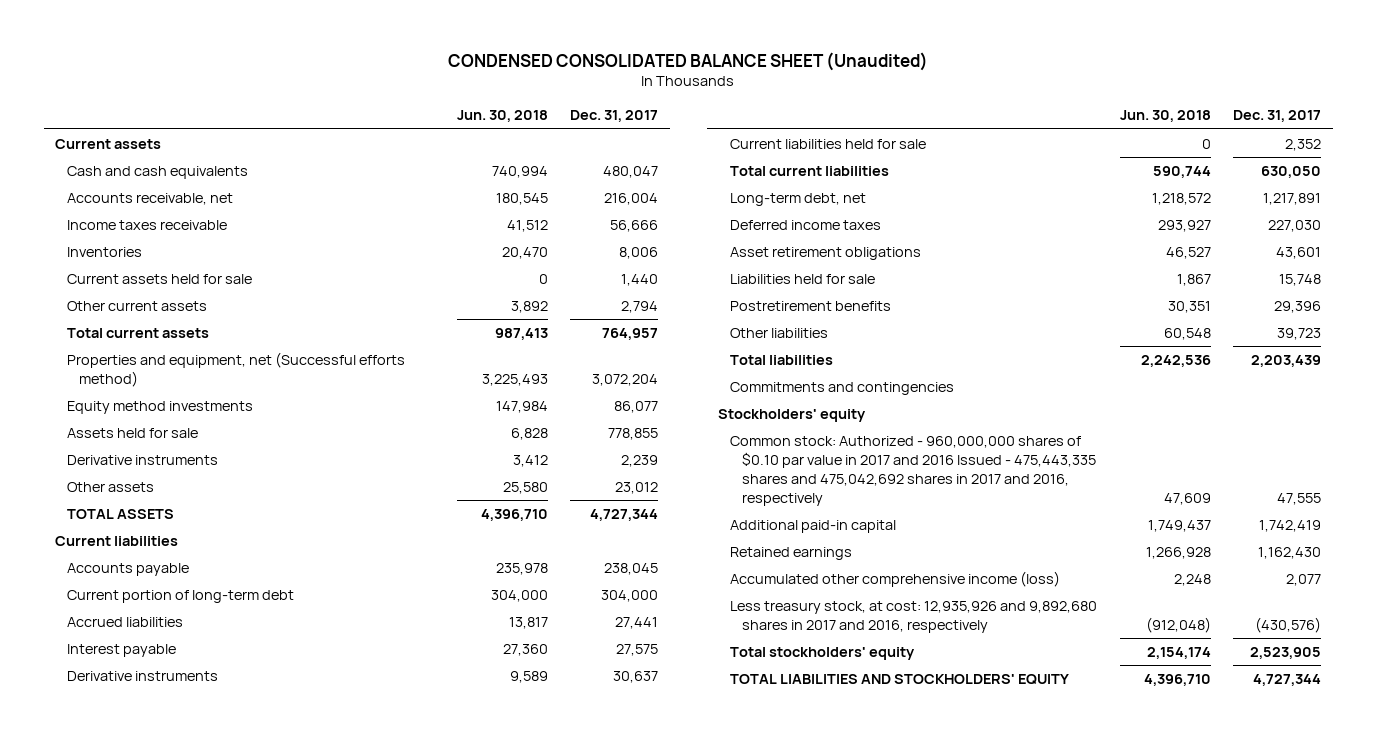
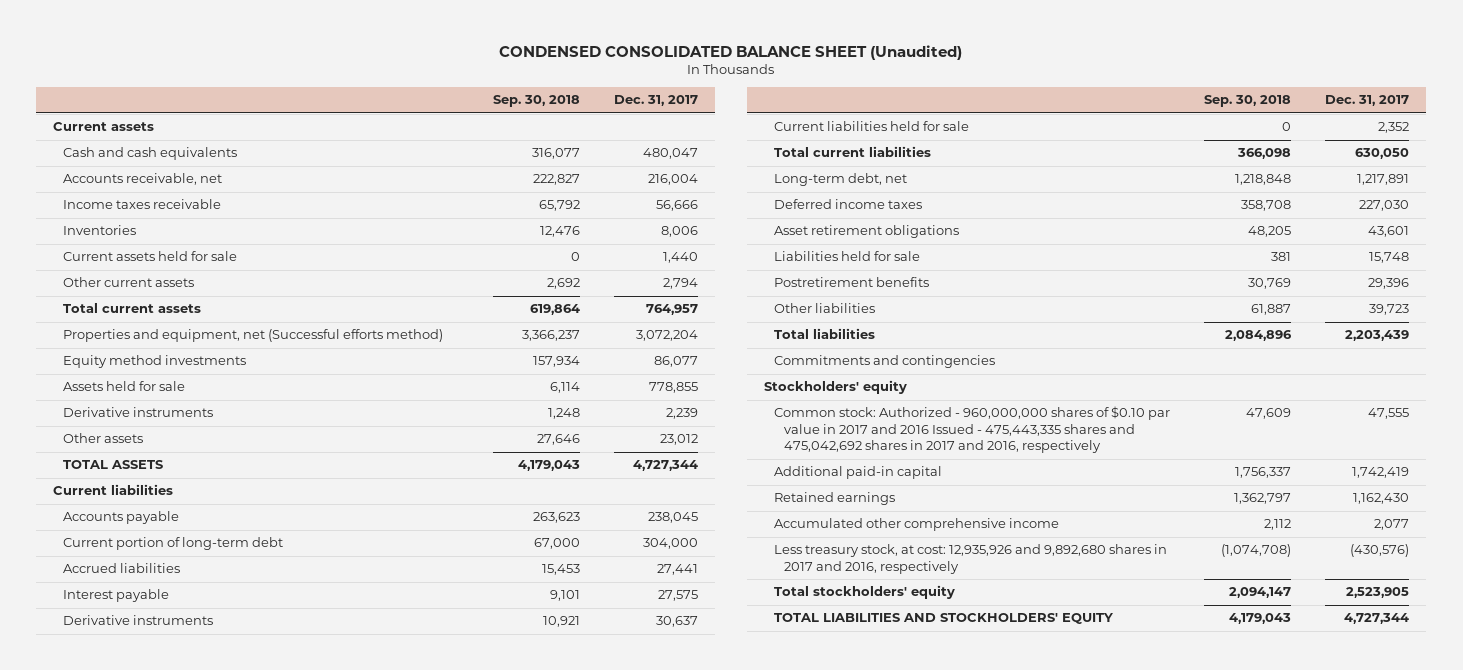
- | Jun. 30, 2018 | Dec. 31, 2017
+ | Sep. 30, 2018 | Dec. 31, 2017
- Accumulated other comprehensive income (loss) | 2,248 | 2,077
+ Accumulated other comprehensive income | 2,112 | 2,077

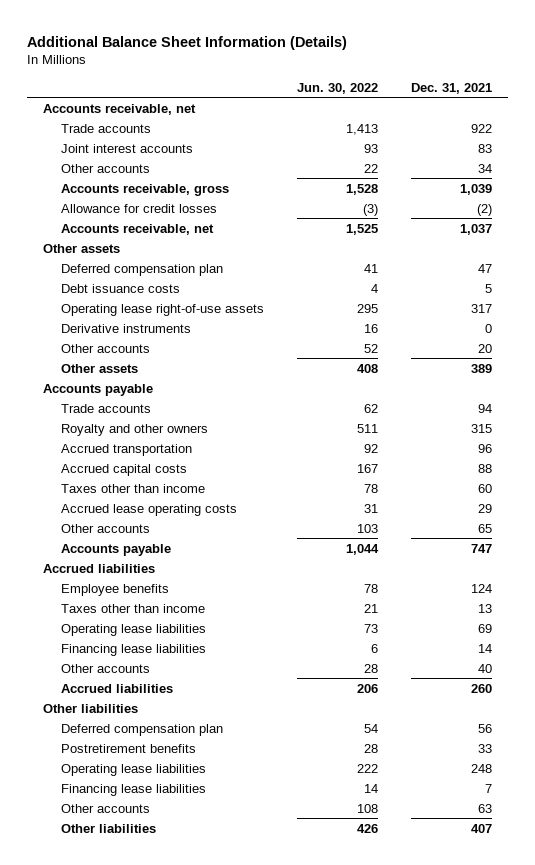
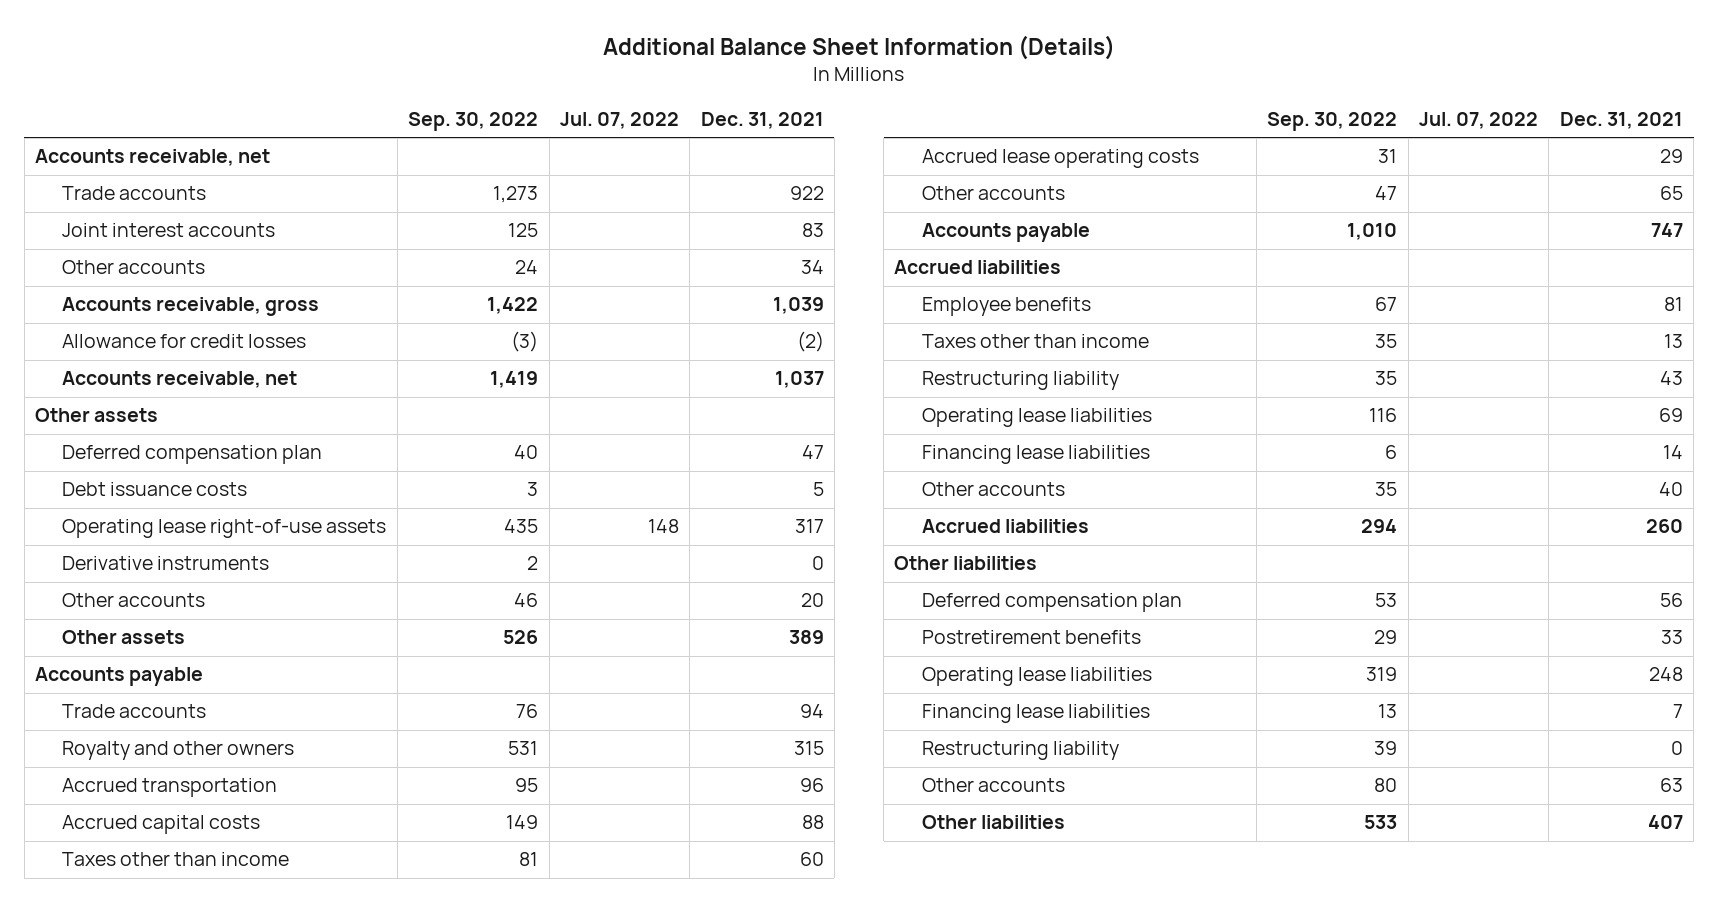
- | Jun. 30, 2022 | Dec. 31, 2021
+ | Sep. 30, 2022 | Jul. 07, 2022 | Dec. 31, 2021
- Employee benefits | 78 | 124
+ Employee benefits | 67 | | 81
+ Restructuring liability | 35 | | 43
+ Restructuring liability | 39 | | 0

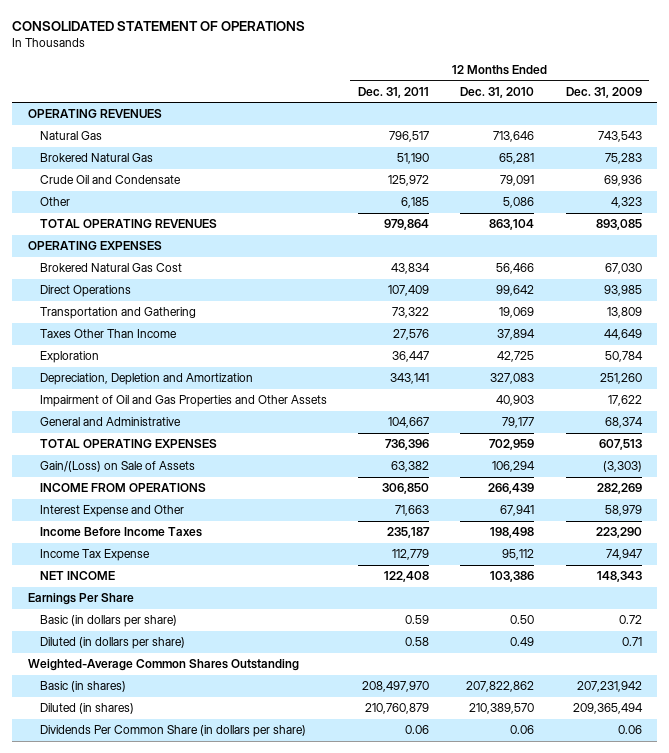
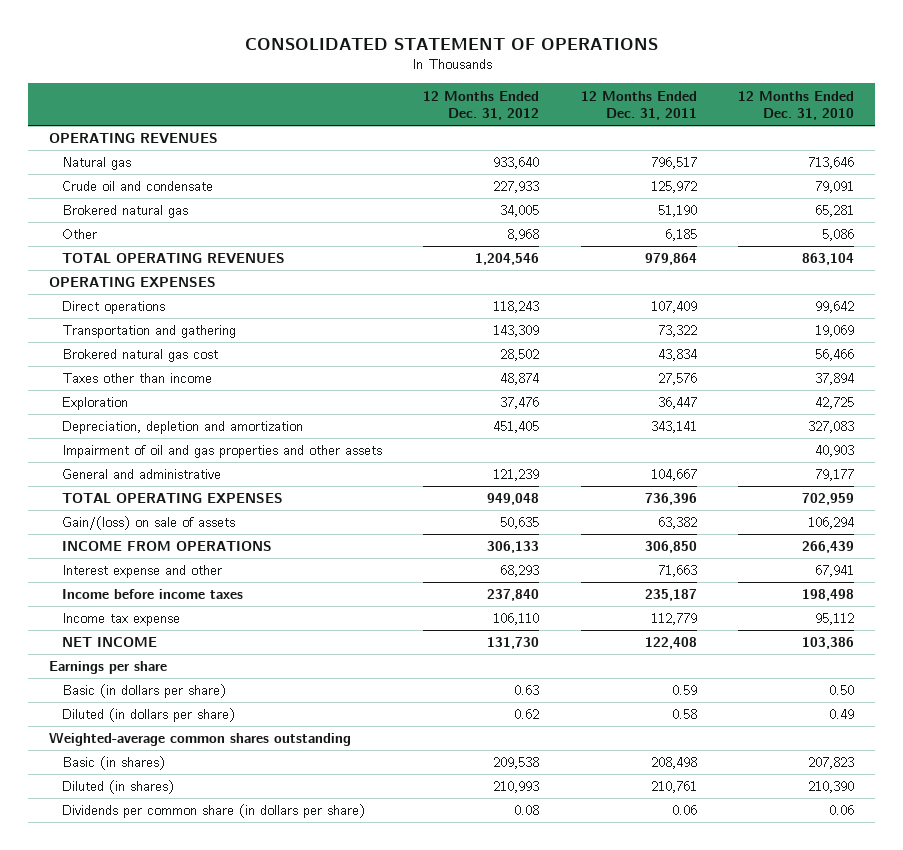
- | 12 Months Ended Dec. 31, 2011 | 12 Months Ended Dec. 31, 2010 | 12 Months Ended Dec. 31, 2009
+ | 12 Months Ended Dec. 31, 2012 | 12 Months Ended Dec. 31, 2011 | 12 Months Ended Dec. 31, 2010
- Natural Gas | 796,517 | 713,646 | 743,543
- Brokered Natural Gas | 51,190 | 65,281 | 75,283
- Crude Oil and Condensate | 125,972 | 79,091 | 69,936
+ Natural gas | 933,640 | 796,517 | 713,646
+ Crude oil and condensate | 227,933 | 125,972 | 79,091
+ Brokered natural gas | 34,005 | 51,190 | 65,281
- Brokered Natural Gas Cost | 43,834 | 56,466 | 67,030
- Direct Operations | 107,409 | 99,642 | 93,985
- Transportation and Gathering | 73,322 | 19,069 | 13,809
- Taxes Other Than Income | 27,576 | 37,894 | 44,649
+ Direct operations | 118,243 | 107,409 | 99,642
+ Transportation and gathering | 143,309 | 73,322 | 19,069
+ Brokered natural gas cost | 28,502 | 43,834 | 56,466
+ Taxes other than income | 48,874 | 27,576 | 37,894
- Depreciation, Depletion and Amortization | 343,141 | 327,083 | 251,260
- Impairment of Oil and Gas Properties and Other Assets | | 40,903 | 17,622
- General and Administrative | 104,667 | 79,177 | 68,374
+ Depreciation, depletion and amortization | 451,405 | 343,141 | 327,083
+ Impairment of oil and gas properties and other assets | | | 40,903
+ General and administrative | 121,239 | 104,667 | 79,177
- Gain/(Loss) on Sale of Assets | 63,382 | 106,294 | (3,303)
+ Gain/(loss) on sale of assets | 50,635 | 63,382 | 106,294
- Interest Expense and Other | 71,663 | 67,941 | 58,979
- Income Before Income Taxes | 235,187 | 198,498 | 223,290
- Income Tax Expense | 112,779 | 95,112 | 74,947
+ Interest expense and other | 68,293 | 71,663 | 67,941
+ Income before income taxes | 237,840 | 235,187 | 198,498
+ Income tax expense | 106,110 | 112,779 | 95,112
- Earnings Per Share
+ Earnings per share
- Weighted-Average Common Shares Outstanding
- Basic (in shares) | 208,497,970 | 207,822,862 | 207,231,942
- Diluted (in shares) | 210,760,879 | 210,389,570 | 209,365,494
- Dividends Per Common Share (in dollars per share) | 0.06 | 0.06 | 0.06
+ Weighted-average common shares outstanding
+ Basic (in shares) | 209,538 | 208,498 | 207,823
+ Diluted (in shares) | 210,993 | 210,761 | 210,390
+ Dividends per common share (in dollars per share) | 0.08 | 0.06 | 0.06

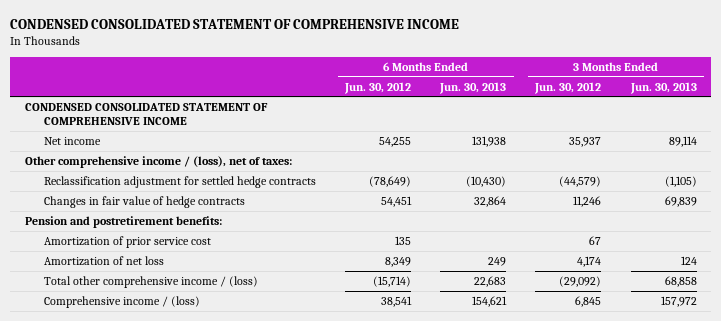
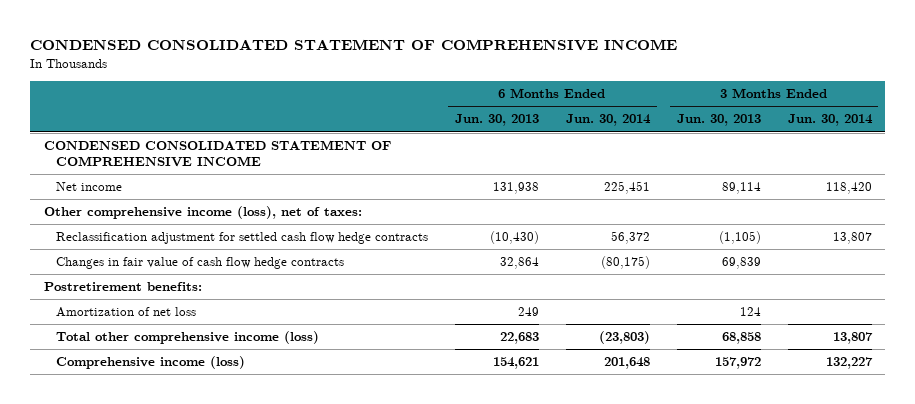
- | 6 Months Ended Jun. 30, 2012 | 6 Months Ended Jun. 30, 2013 | 3 Months Ended Jun. 30, 2012 | 3 Months Ended Jun. 30, 2013
+ | 6 Months Ended Jun. 30, 2013 | 6 Months Ended Jun. 30, 2014 | 3 Months Ended Jun. 30, 2013 | 3 Months Ended Jun. 30, 2014
- Other comprehensive income / (loss), net of taxes:
- Reclassification adjustment for settled hedge contracts | (78,649) | (10,430) | (44,579) | (1,105)
- Changes in fair value of hedge contracts | 54,451 | 32,864 | 11,246 | 69,839
- Pension and postretirement benefits:
- Amortization of prior service cost | 135 | | 67 |
+ Other comprehensive income (loss), net of taxes:
+ Reclassification adjustment for settled cash flow hedge contracts | (10,430) | 56,372 | (1,105) | 13,807
+ Changes in fair value of cash flow hedge contracts | 32,864 | (80,175) | 69,839 |
+ Postretirement benefits:
- Total other comprehensive income / (loss) | (15,714) | 22,683 | (29,092) | 68,858
- Comprehensive income / (loss) | 38,541 | 154,621 | 6,845 | 157,972
+ Total other comprehensive income (loss) | 22,683 | (23,803) | 68,858 | 13,807
+ Comprehensive income (loss) | 154,621 | 201,648 | 157,972 | 132,227

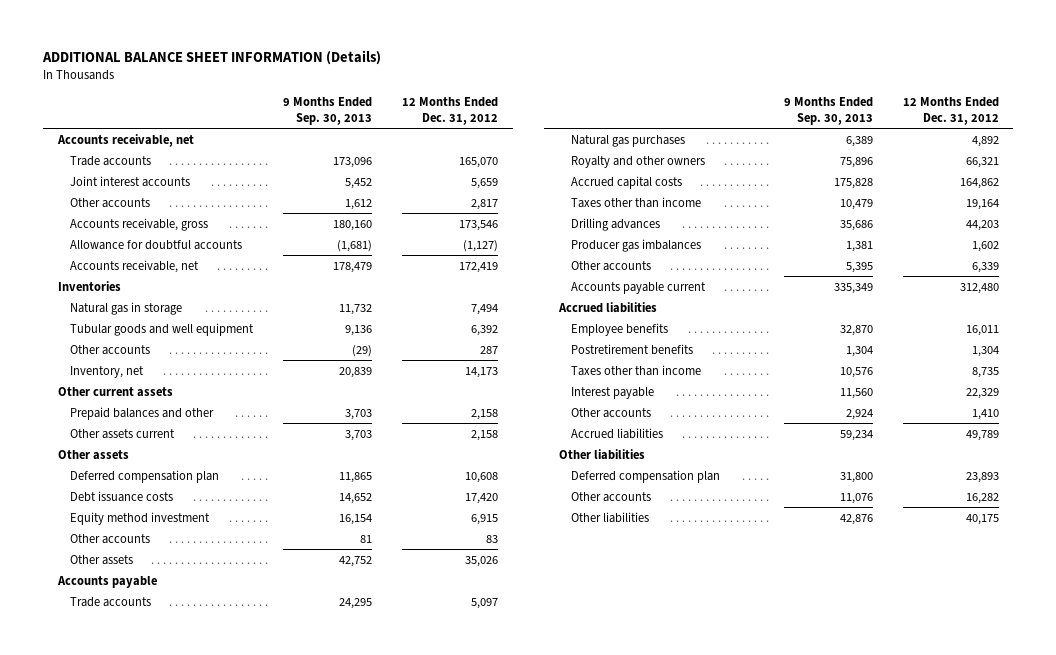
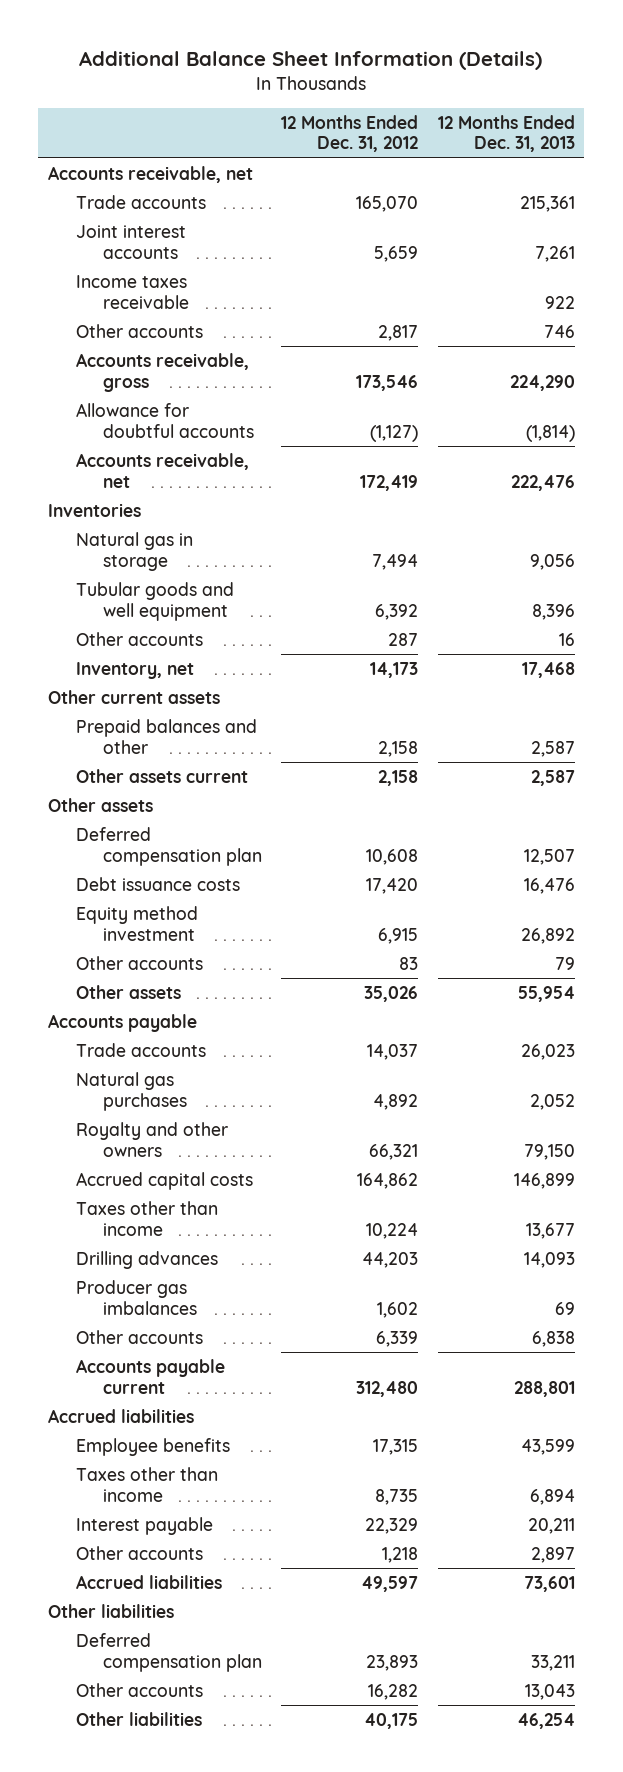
- ADDITIONAL BALANCE SHEET INFORMATION (Details)
+ Additional Balance Sheet Information (Details)
- | 9 Months Ended Sep. 30, 2013 | 12 Months Ended Dec. 31, 2012
+ | 12 Months Ended Dec. 31, 2012 | 12 Months Ended Dec. 31, 2013
+ Income taxes receivable | | 922
- Trade accounts | 24,295 | 5,097
+ Trade accounts | 14,037 | 26,023
- Taxes other than income | 10,479 | 19,164
+ Taxes other than income | 10,224 | 13,677
- Employee benefits | 32,870 | 16,011
- Postretirement benefits | 1,304 | 1,304
+ Employee benefits | 17,315 | 43,599
- Other accounts | 2,924 | 1,410
- Accrued liabilities | 59,234 | 49,789
+ Other accounts | 1,218 | 2,897
+ Accrued liabilities | 49,597 | 73,601

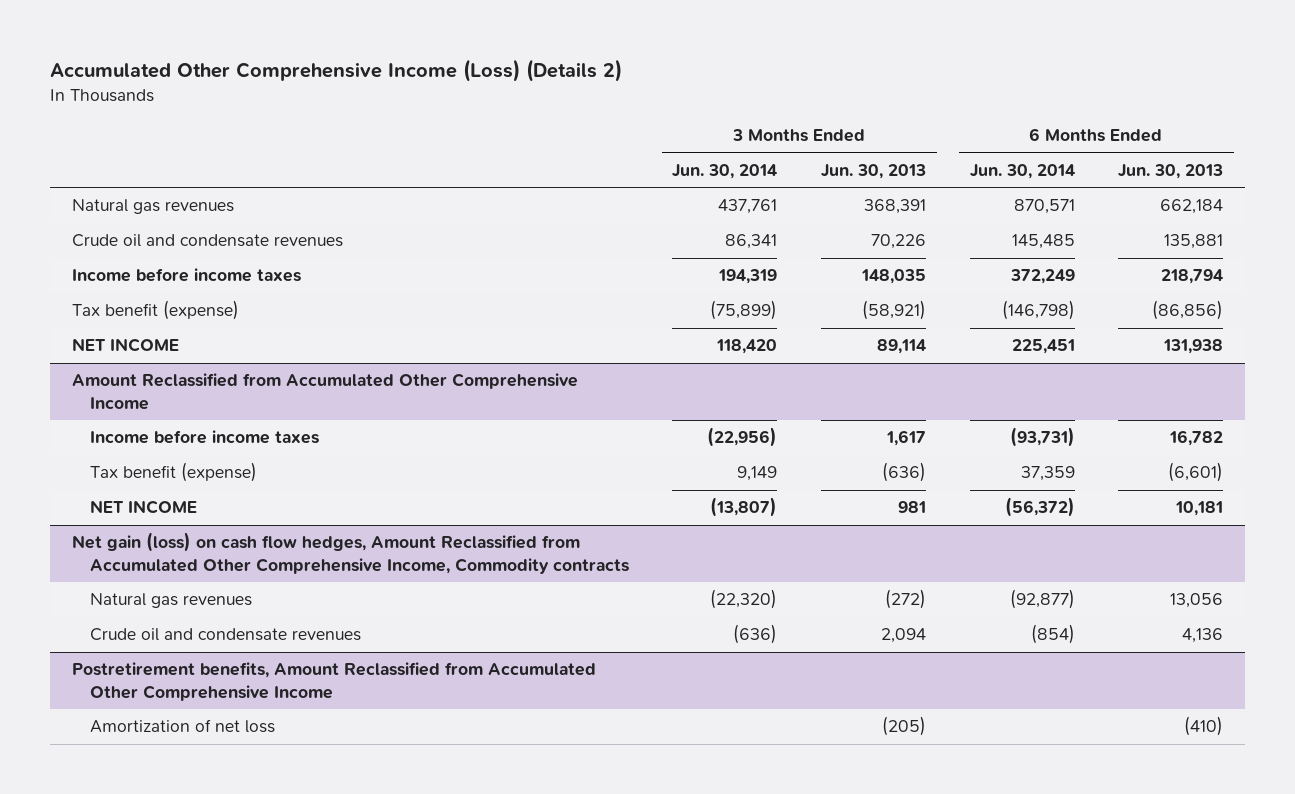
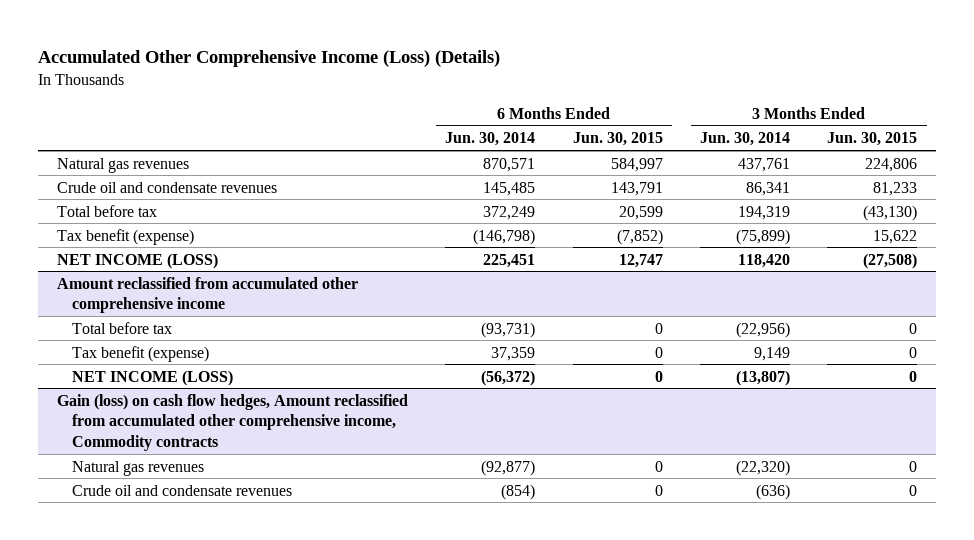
- Accumulated Other Comprehensive Income (Loss) (Details 2)
+ Accumulated Other Comprehensive Income (Loss) (Details)
- | 3 Months Ended Jun. 30, 2014 | 3 Months Ended Jun. 30, 2013 | 6 Months Ended Jun. 30, 2014 | 6 Months Ended Jun. 30, 2013
+ | 6 Months Ended Jun. 30, 2014 | 6 Months Ended Jun. 30, 2015 | 3 Months Ended Jun. 30, 2014 | 3 Months Ended Jun. 30, 2015
- Income before income taxes | 194,319 | 148,035 | 372,249 | 218,794
+ Total before tax | 372,249 | 20,599 | 194,319 | (43,130)
- NET INCOME | 118,420 | 89,114 | 225,451 | 131,938
- Amount Reclassified from Accumulated Other Comprehensive Income
- Income before income taxes | (22,956) | 1,617 | (93,731) | 16,782
+ NET INCOME (LOSS) | 225,451 | 12,747 | 118,420 | (27,508)
+ Amount reclassified from accumulated other comprehensive income
+ Total before tax | (93,731) | 0 | (22,956) | 0
- NET INCOME | (13,807) | 981 | (56,372) | 10,181
- Net gain (loss) on cash flow hedges, Amount Reclassified from Accumulated Other Comprehensive Income, Commodity contracts
+ NET INCOME (LOSS) | (56,372) | 0 | (13,807) | 0
+ Gain (loss) on cash flow hedges, Amount reclassified from accumulated other comprehensive income, Commodity contracts
- Postretirement benefits, Amount Reclassified from Accumulated Other Comprehensive Income
- Amortization of net loss | | (205) | | (410)

